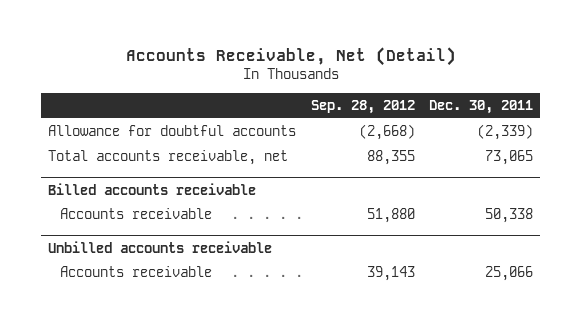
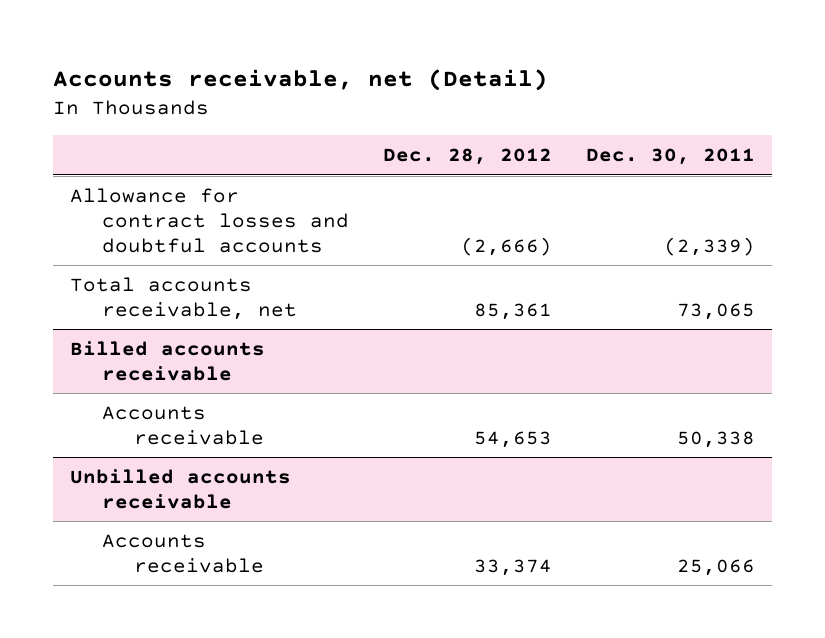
- Accounts Receivable, Net (Detail)
+ Accounts receivable, net (Detail)
- | Sep. 28, 2012 | Dec. 30, 2011
+ | Dec. 28, 2012 | Dec. 30, 2011
- Allowance for doubtful accounts | (2,668) | (2,339)
+ Allowance for contract losses and doubtful accounts | (2,666) | (2,339)

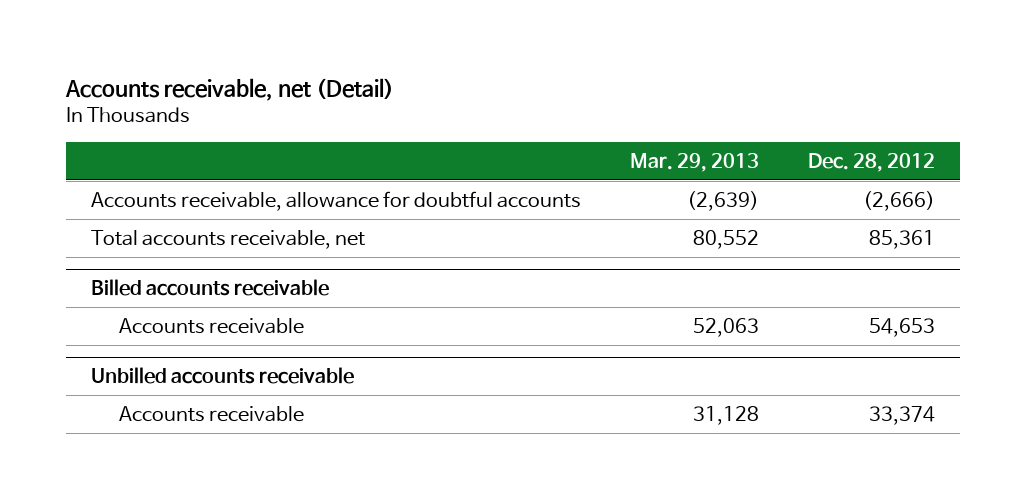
- | Dec. 28, 2012 | Dec. 30, 2011
+ | Mar. 29, 2013 | Dec. 28, 2012
- Allowance for contract losses and doubtful accounts | (2,666) | (2,339)
+ Accounts receivable, allowance for doubtful accounts | (2,639) | (2,666)

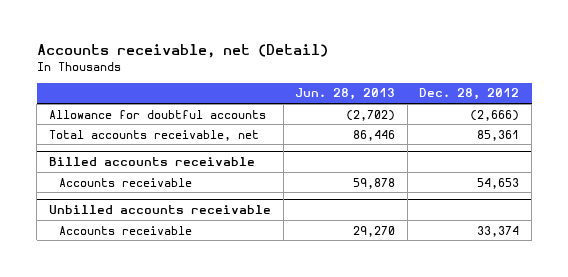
- | Mar. 29, 2013 | Dec. 28, 2012
+ | Jun. 28, 2013 | Dec. 28, 2012
- Accounts receivable, allowance for doubtful accounts | (2,639) | (2,666)
+ Allowance for doubtful accounts | (2,702) | (2,666)

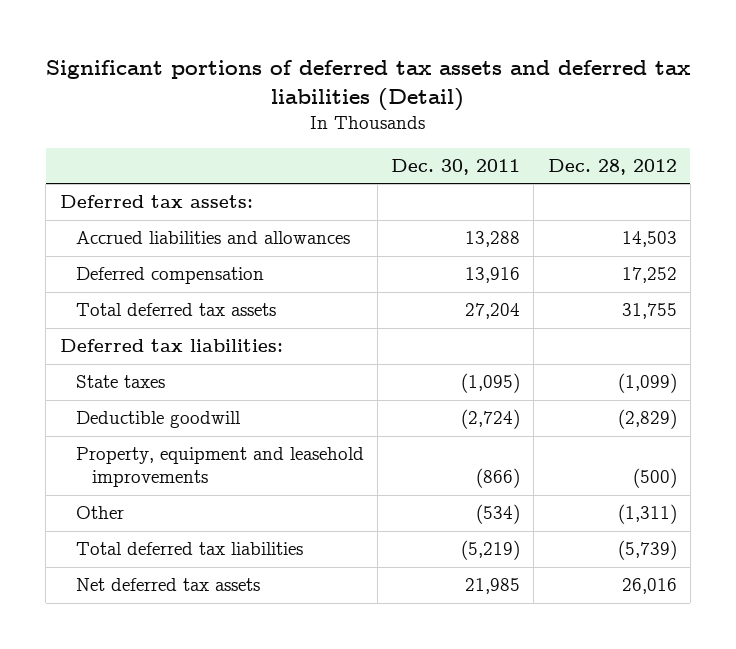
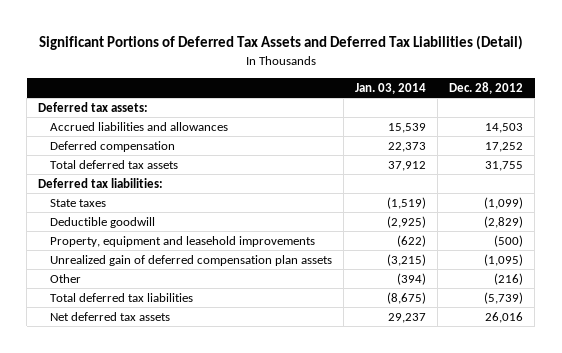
- Significant portions of deferred tax assets and deferred tax liabilities (Detail)
+ Significant Portions of Deferred Tax Assets and Deferred Tax Liabilities (Detail)
- | Dec. 30, 2011 | Dec. 28, 2012
+ | Jan. 03, 2014 | Dec. 28, 2012
- Other | (534) | (1,311)
+ Unrealized gain of deferred compensation plan assets | (3,215) | (1,095)
+ Other | (394) | (216)

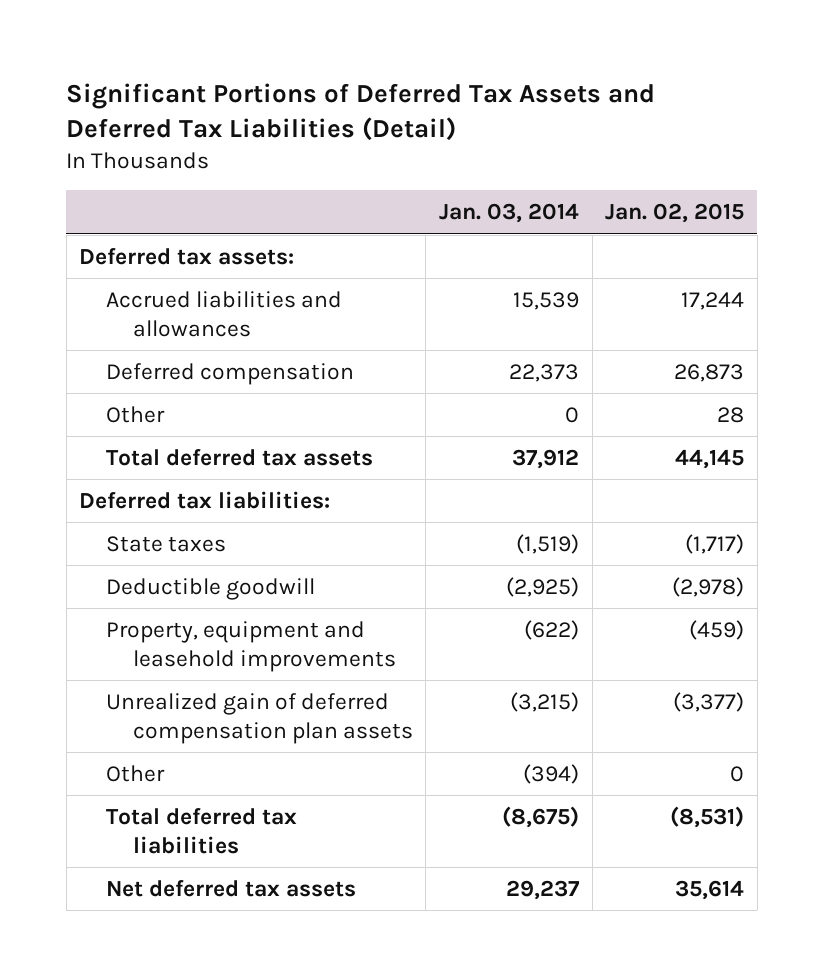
- | Jan. 03, 2014 | Dec. 28, 2012
+ | Jan. 03, 2014 | Jan. 02, 2015
+ Other | 0 | 28

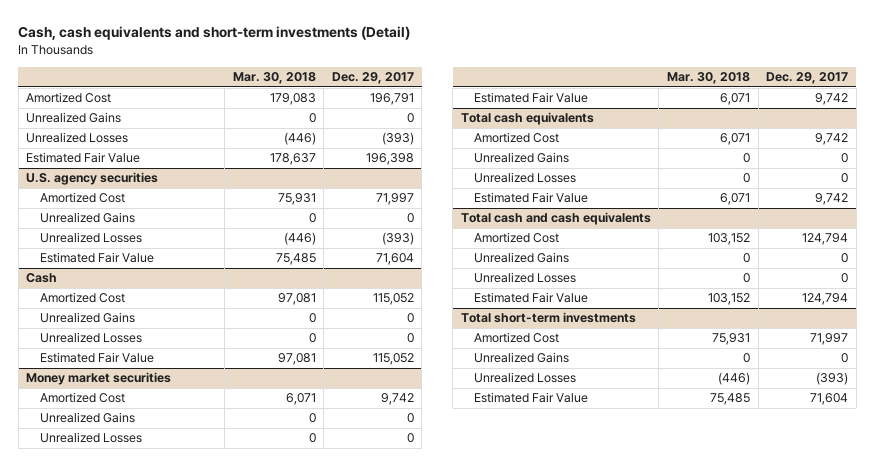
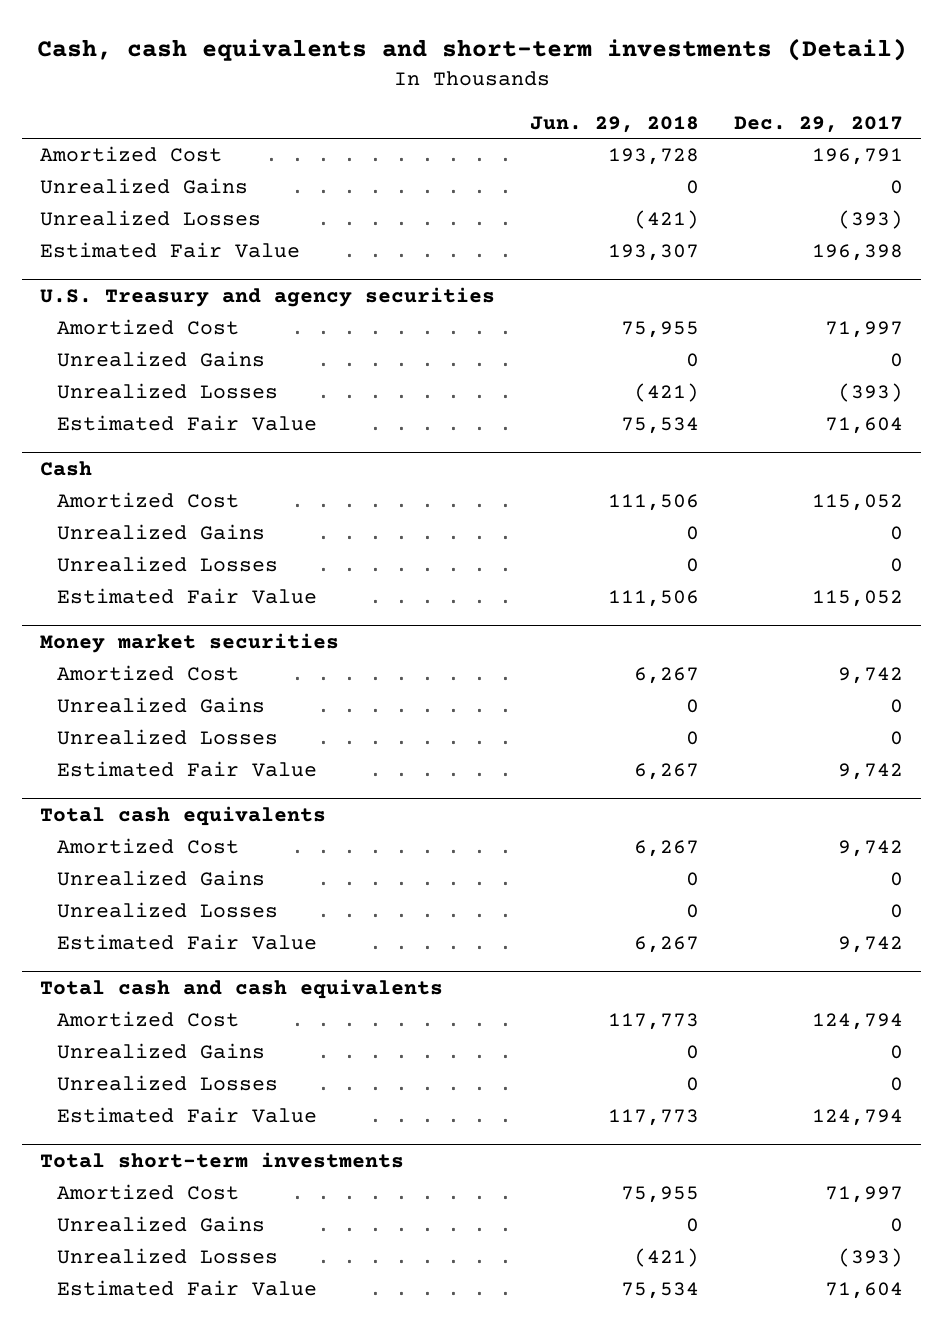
- | Mar. 30, 2018 | Dec. 29, 2017
+ | Jun. 29, 2018 | Dec. 29, 2017
- U.S. agency securities
+ U.S. Treasury and agency securities

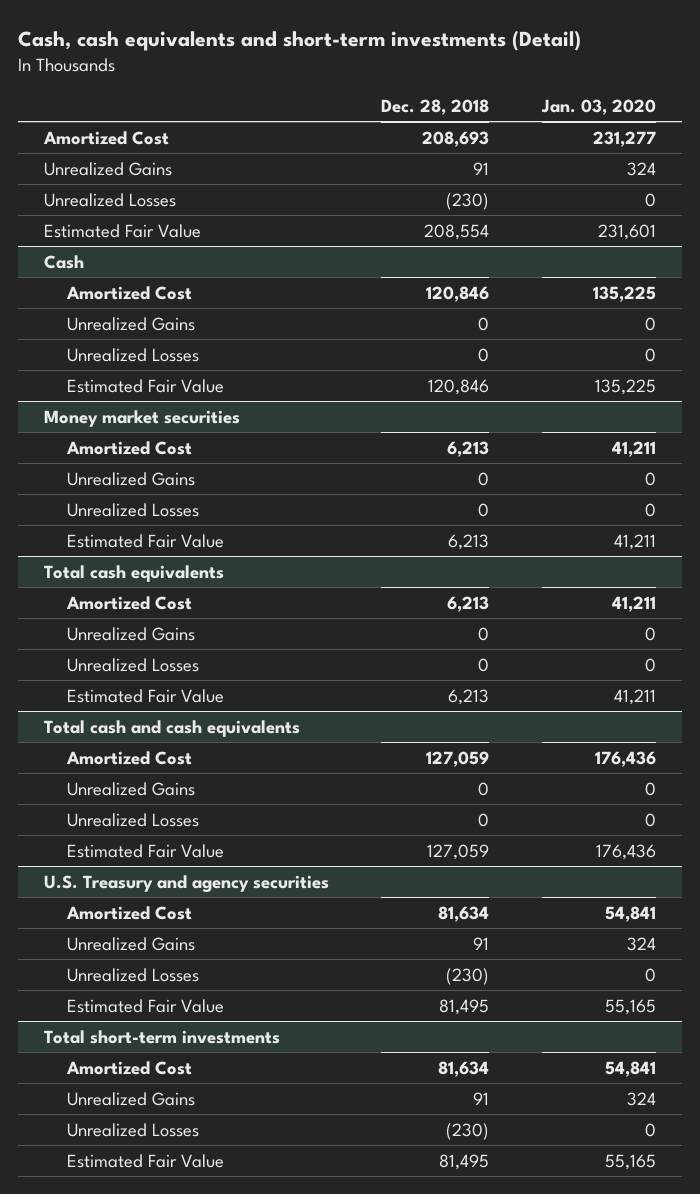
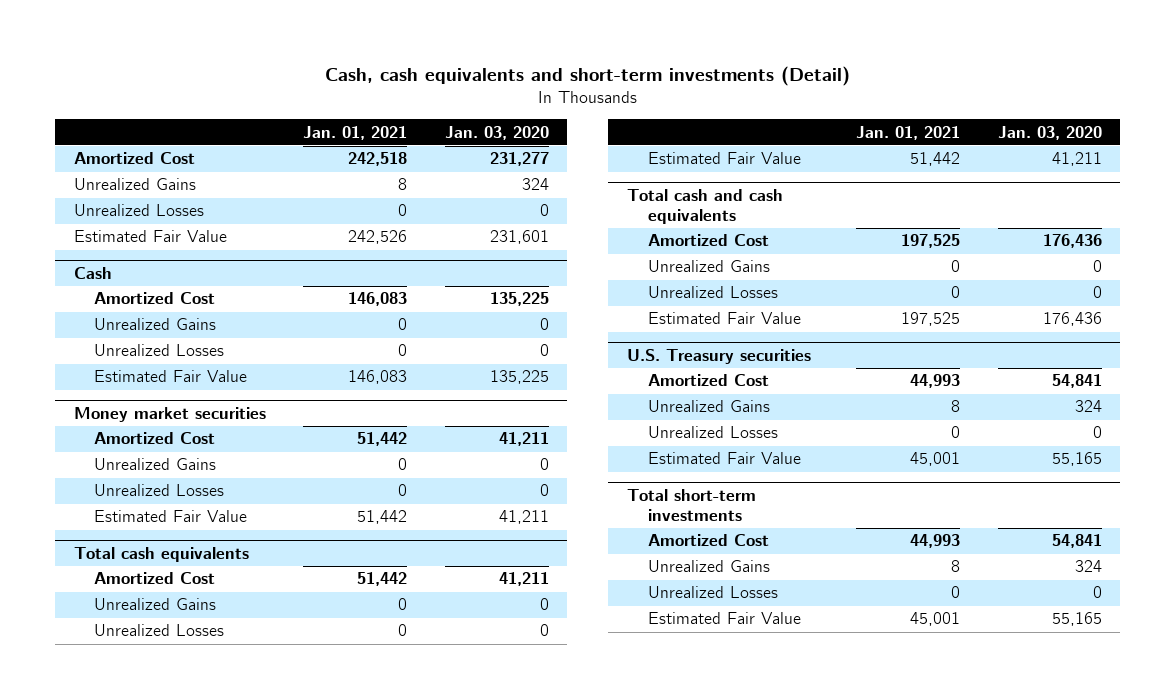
- | Dec. 28, 2018 | Jan. 03, 2020
+ | Jan. 01, 2021 | Jan. 03, 2020
- U.S. Treasury and agency securities
+ U.S. Treasury securities

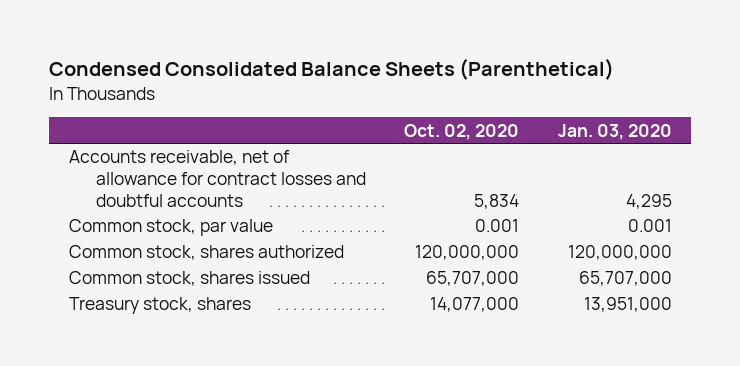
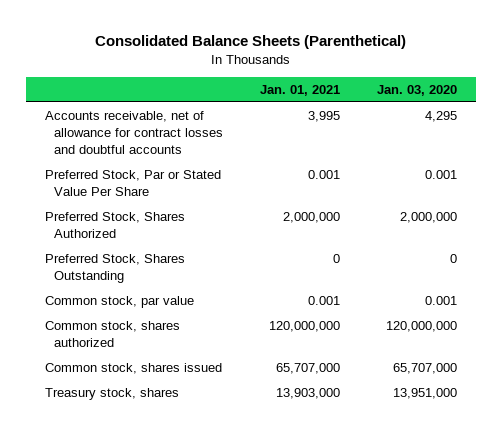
- Condensed Consolidated Balance Sheets (Parenthetical)
+ Consolidated Balance Sheets (Parenthetical)
- | Oct. 02, 2020 | Jan. 03, 2020
+ | Jan. 01, 2021 | Jan. 03, 2020
+ Preferred Stock, Par or Stated Value Per Share | 0.001 | 0.001
+ Preferred Stock, Shares Authorized | 2,000,000 | 2,000,000
+ Preferred Stock, Shares Outstanding | 0 | 0

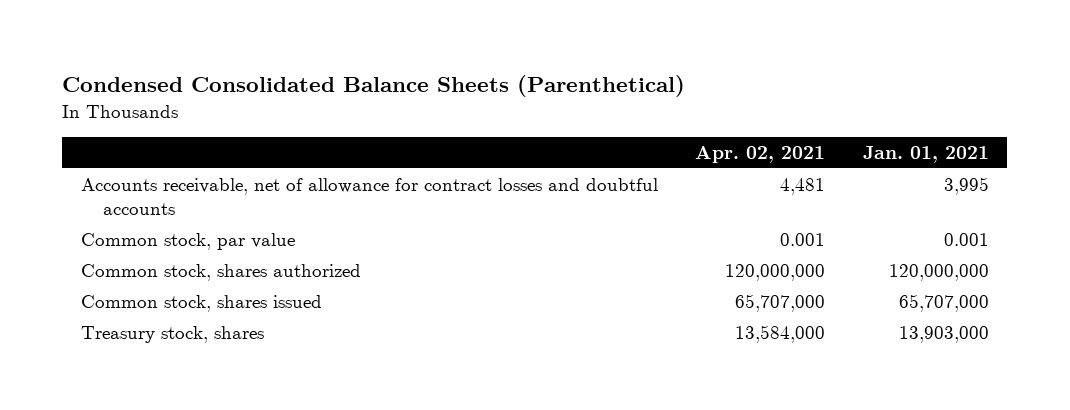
- Consolidated Balance Sheets (Parenthetical)
+ Condensed Consolidated Balance Sheets (Parenthetical)
- | Jan. 01, 2021 | Jan. 03, 2020
+ | Apr. 02, 2021 | Jan. 01, 2021
- Preferred Stock, Par or Stated Value Per Share | 0.001 | 0.001
- Preferred Stock, Shares Authorized | 2,000,000 | 2,000,000
- Preferred Stock, Shares Outstanding | 0 | 0

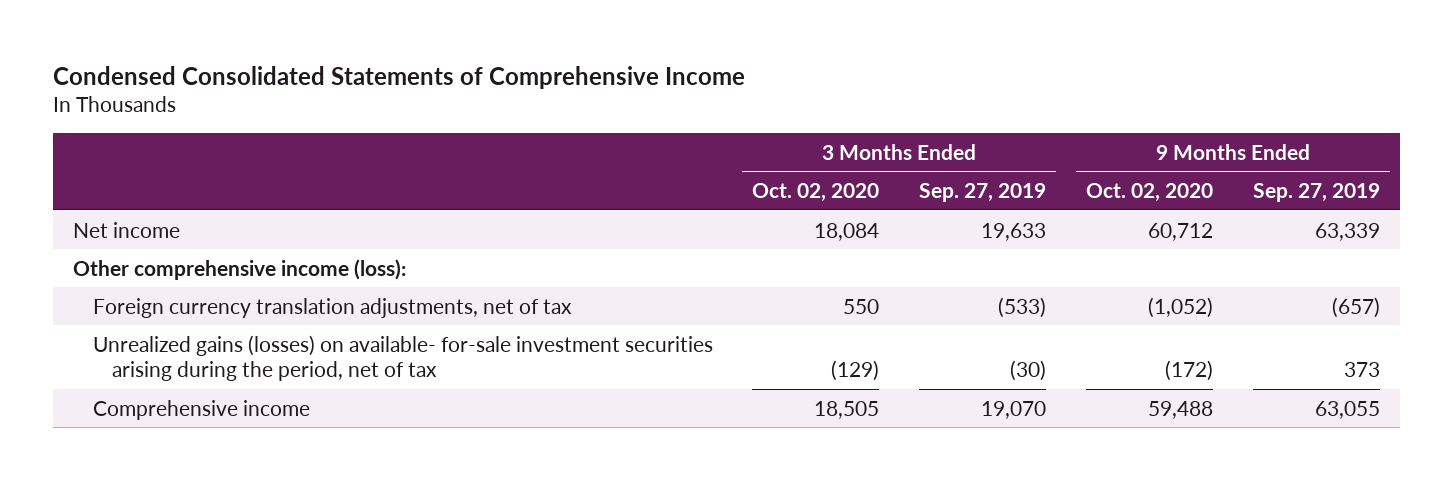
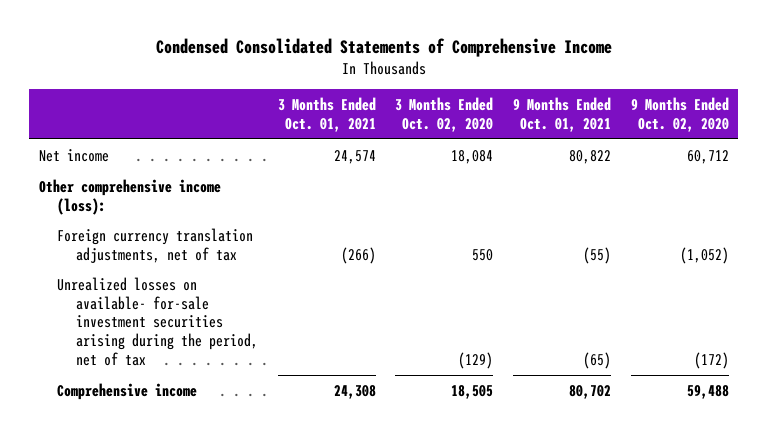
- | 3 Months Ended Oct. 02, 2020 | 3 Months Ended Sep. 27, 2019 | 9 Months Ended Oct. 02, 2020 | 9 Months Ended Sep. 27, 2019
+ | 3 Months Ended Oct. 01, 2021 | 3 Months Ended Oct. 02, 2020 | 9 Months Ended Oct. 01, 2021 | 9 Months Ended Oct. 02, 2020
- Unrealized gains (losses) on available- for-sale investment securities arising during the period, net of tax | (129) | (30) | (172) | 373
+ Unrealized losses on available- for-sale investment securities arising during the period, net of tax | | (129) | (65) | (172)

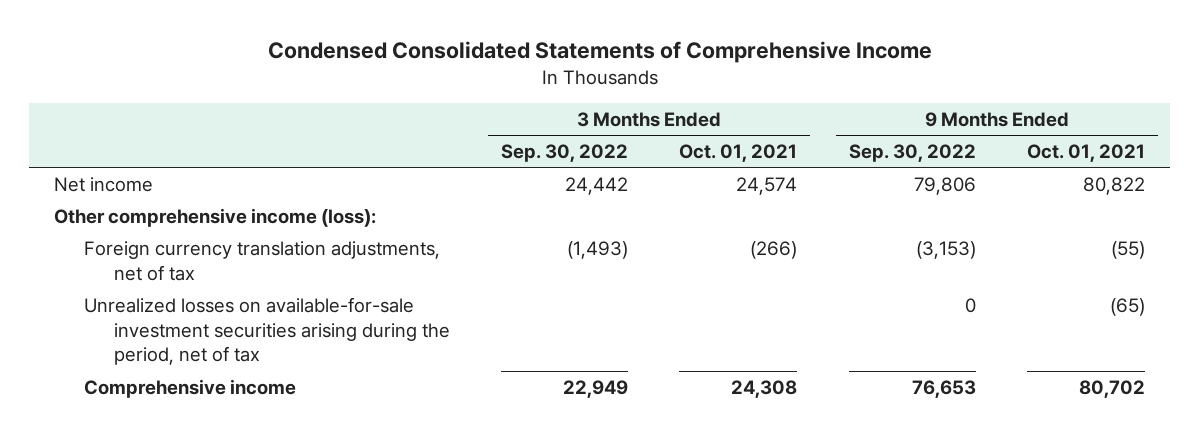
- | 3 Months Ended Oct. 01, 2021 | 3 Months Ended Oct. 02, 2020 | 9 Months Ended Oct. 01, 2021 | 9 Months Ended Oct. 02, 2020
+ | 3 Months Ended Sep. 30, 2022 | 3 Months Ended Oct. 01, 2021 | 9 Months Ended Sep. 30, 2022 | 9 Months Ended Oct. 01, 2021
- Unrealized losses on available- for-sale investment securities arising during the period, net of tax | | (129) | (65) | (172)
+ Unrealized losses on available-for-sale investment securities arising during the period, net of tax | | | 0 | (65)

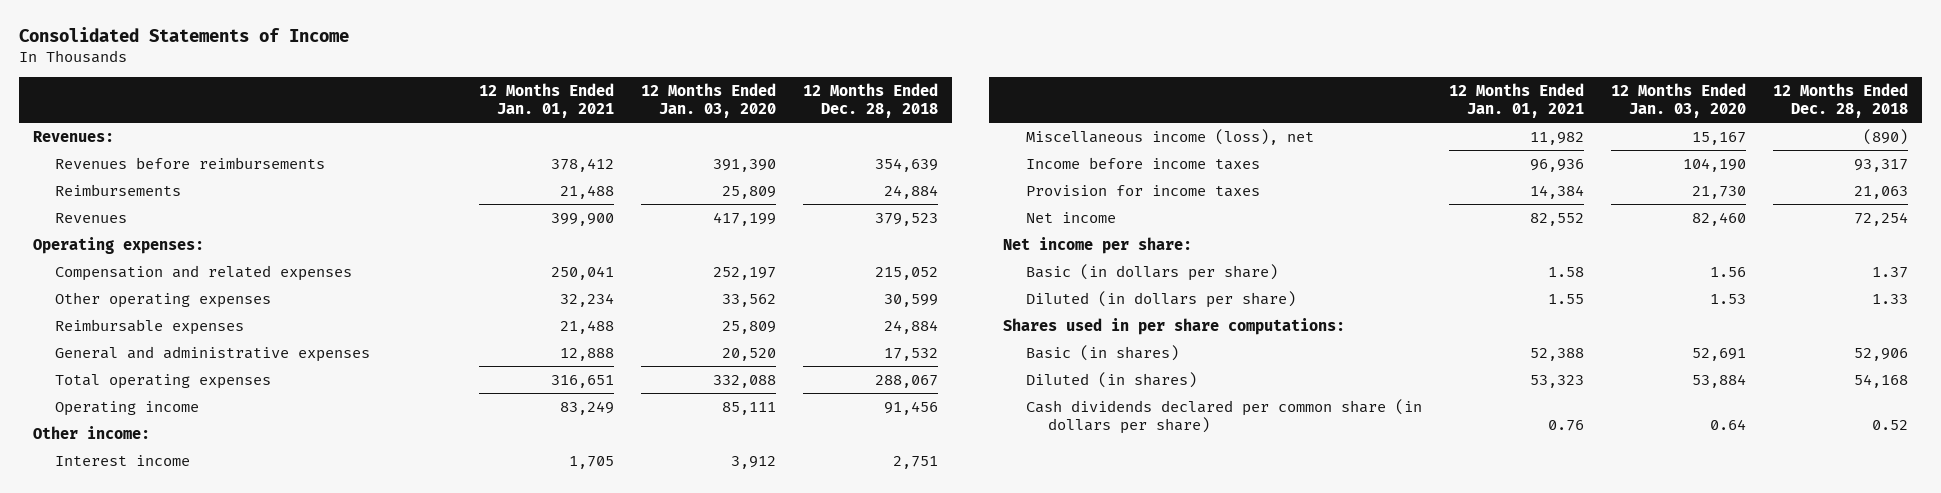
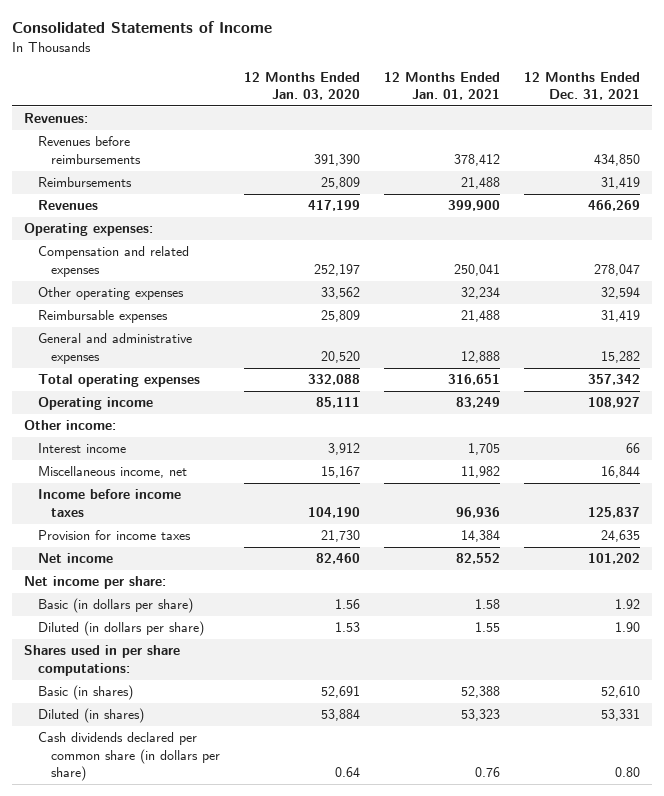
- | 12 Months Ended Jan. 01, 2021 | 12 Months Ended Jan. 03, 2020 | 12 Months Ended Dec. 28, 2018
+ | 12 Months Ended Jan. 03, 2020 | 12 Months Ended Jan. 01, 2021 | 12 Months Ended Dec. 31, 2021
- Miscellaneous income (loss), net | 11,982 | 15,167 | (890)
+ Miscellaneous income, net | 15,167 | 11,982 | 16,844

